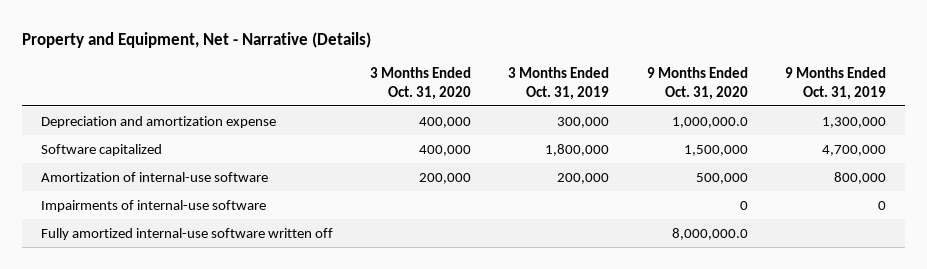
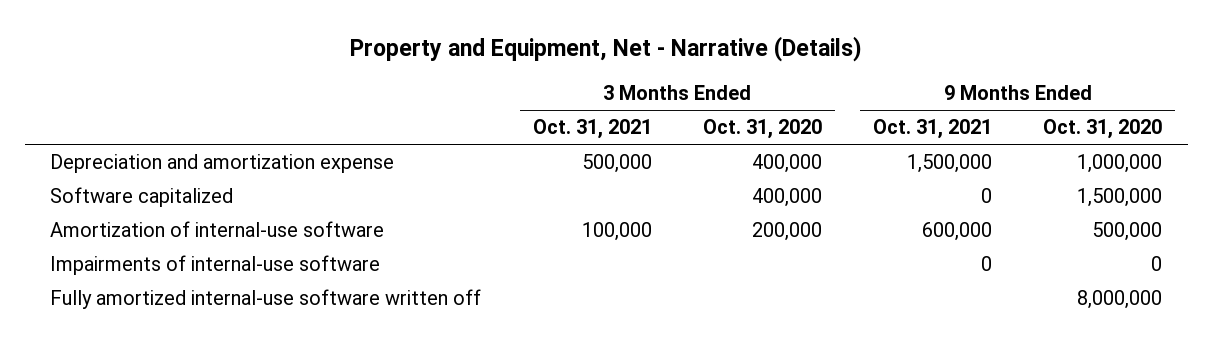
- | 3 Months Ended Oct. 31, 2020 | 3 Months Ended Oct. 31, 2019 | 9 Months Ended Oct. 31, 2020 | 9 Months Ended Oct. 31, 2019
+ | 3 Months Ended Oct. 31, 2021 | 3 Months Ended Oct. 31, 2020 | 9 Months Ended Oct. 31, 2021 | 9 Months Ended Oct. 31, 2020
- Depreciation and amortization expense | 400,000 | 300,000 | 1,000,000.0 | 1,300,000
+ Depreciation and amortization expense | 500,000 | 400,000 | 1,500,000 | 1,000,000
- Fully amortized internal-use software written off | | | 8,000,000.0 |
+ Fully amortized internal-use software written off | | | | 8,000,000

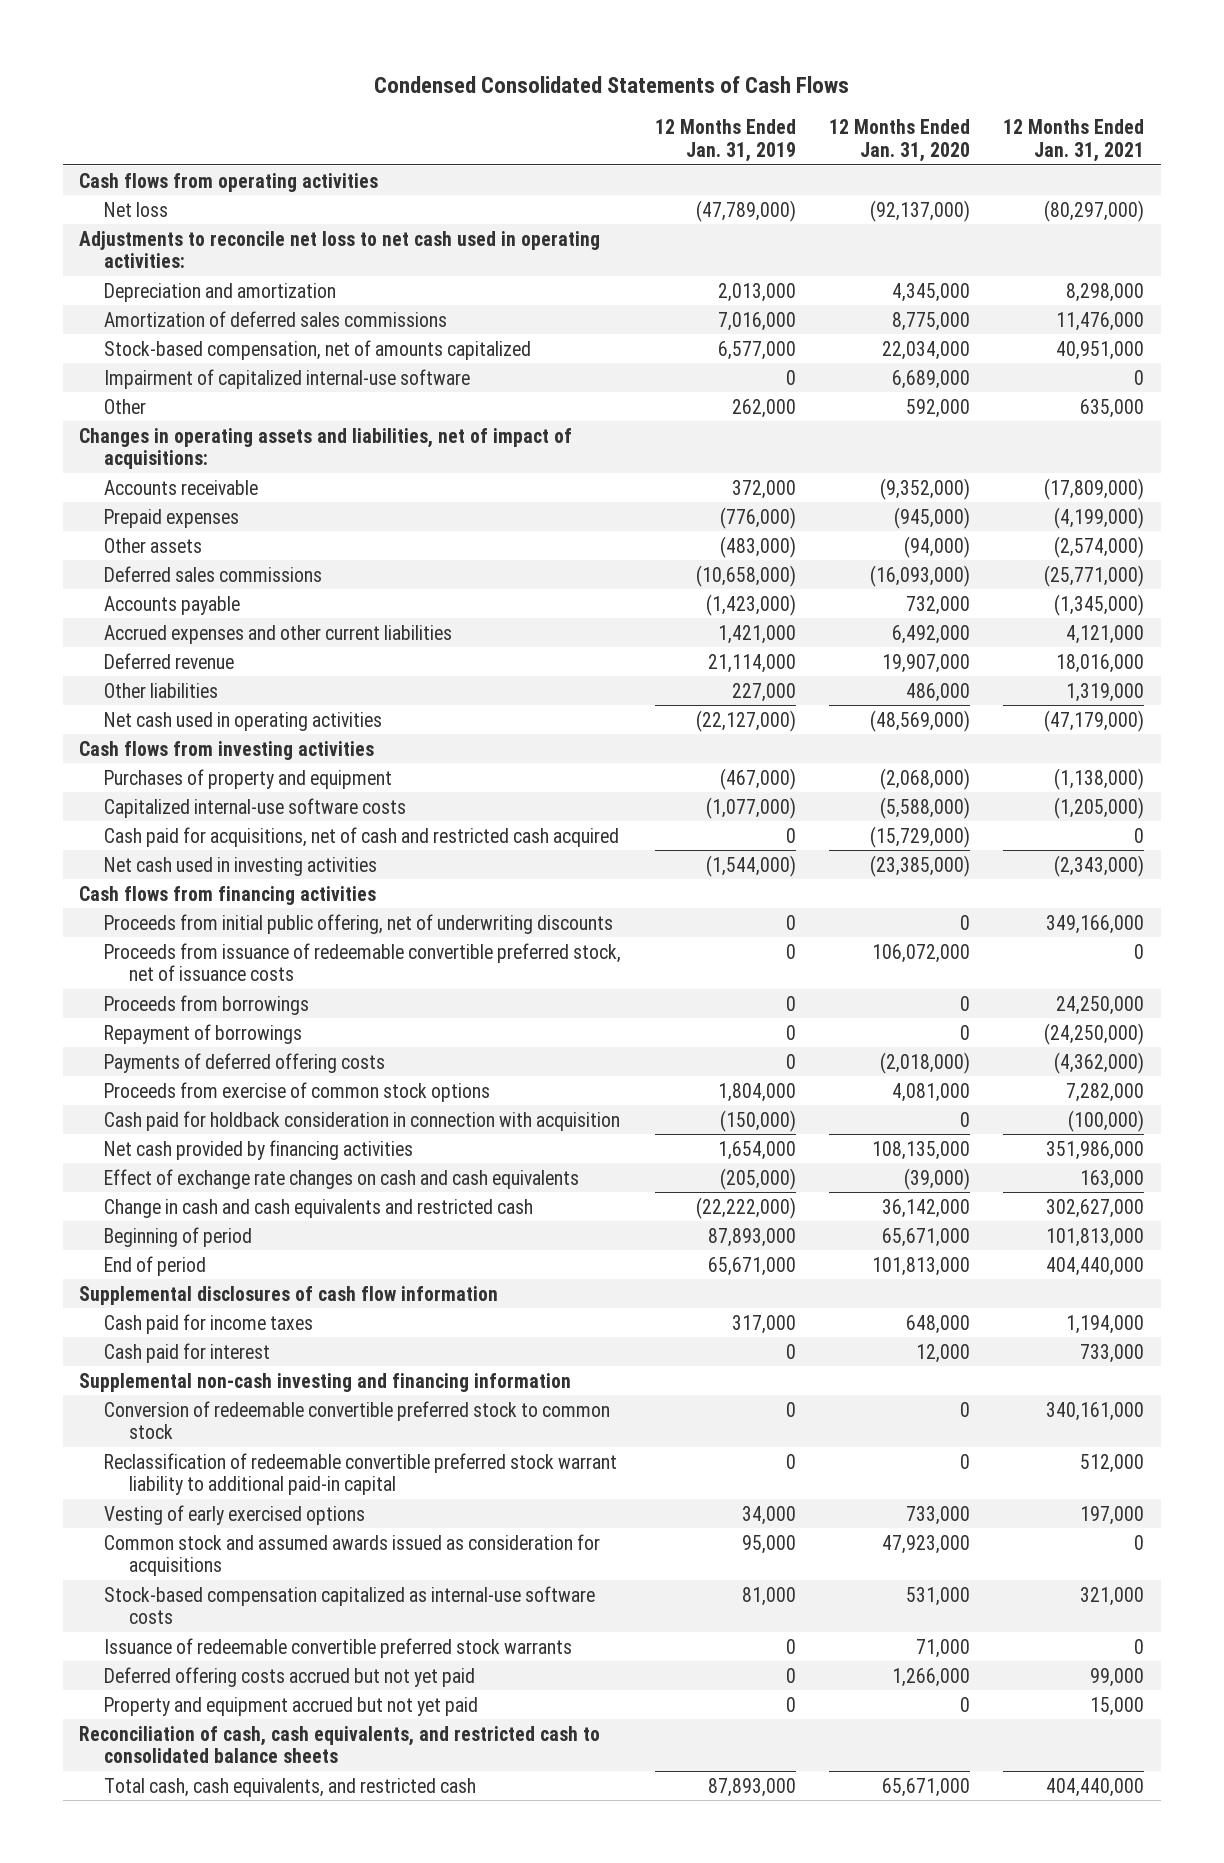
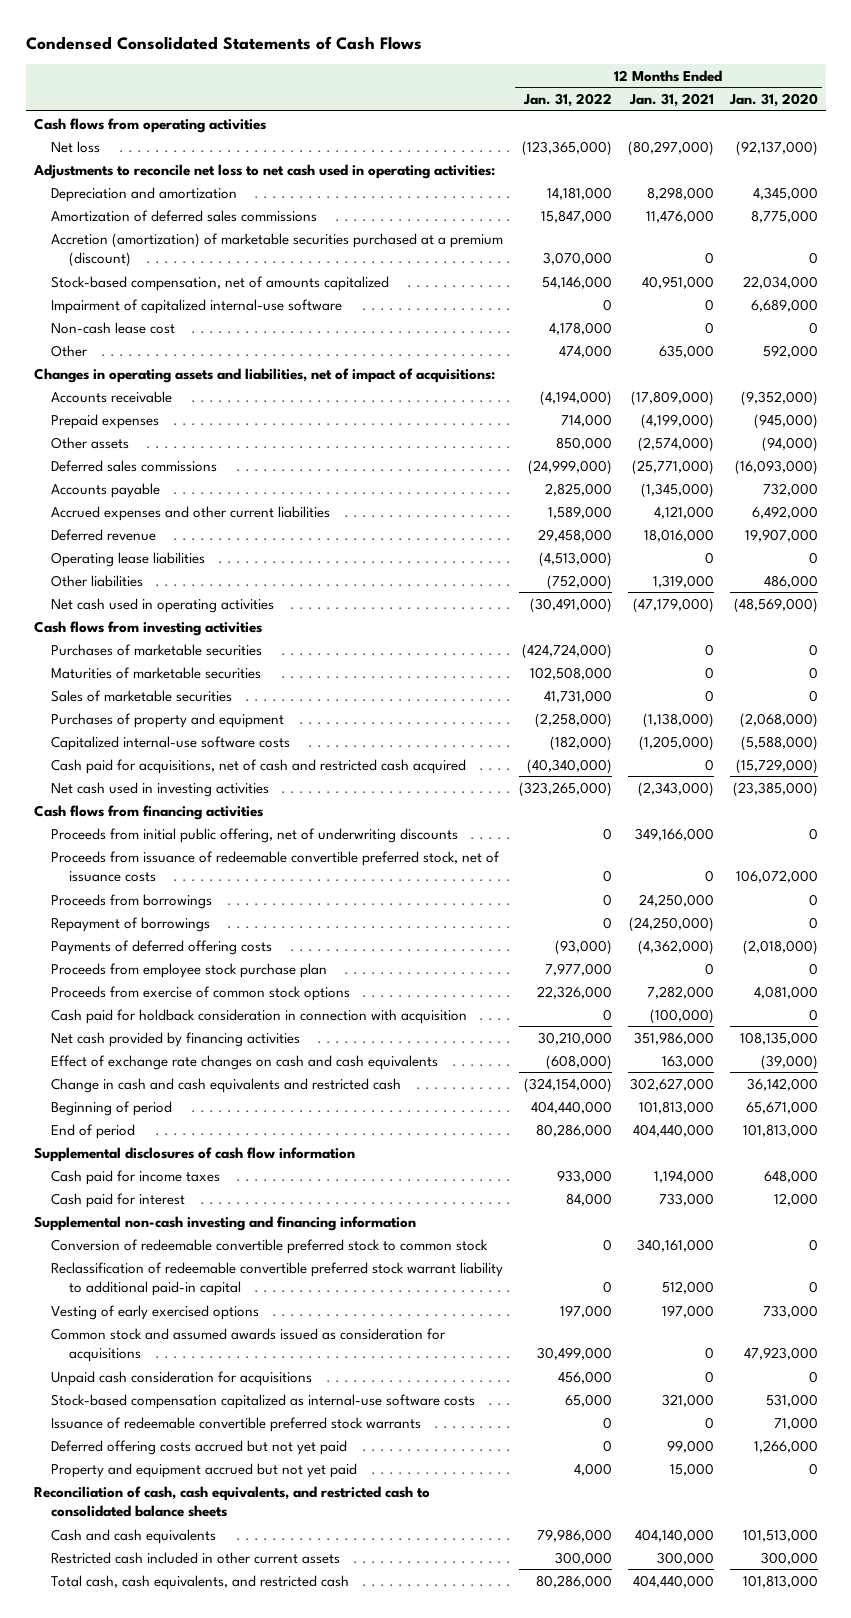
- | 12 Months Ended Jan. 31, 2019 | 12 Months Ended Jan. 31, 2020 | 12 Months Ended Jan. 31, 2021
+ | 12 Months Ended Jan. 31, 2022 | 12 Months Ended Jan. 31, 2021 | 12 Months Ended Jan. 31, 2020
+ Accretion (amortization) of marketable securities purchased at a premium (discount) | 3,070,000 | 0 | 0
+ Non-cash lease cost | 4,178,000 | 0 | 0
+ Operating lease liabilities | (4,513,000) | 0 | 0
+ Purchases of marketable securities | (424,724,000) | 0 | 0
+ Maturities of marketable securities | 102,508,000 | 0 | 0
+ Sales of marketable securities | 41,731,000 | 0 | 0
+ Proceeds from employee stock purchase plan | 7,977,000 | 0 | 0
+ Unpaid cash consideration for acquisitions | 456,000 | 0 | 0
- Total cash, cash equivalents, and restricted cash | 87,893,000 | 65,671,000 | 404,440,000
+ Cash and cash equivalents | 79,986,000 | 404,140,000 | 101,513,000
+ Restricted cash included in other current assets | 300,000 | 300,000 | 300,000
+ Total cash, cash equivalents, and restricted cash | 80,286,000 | 404,440,000 | 101,813,000

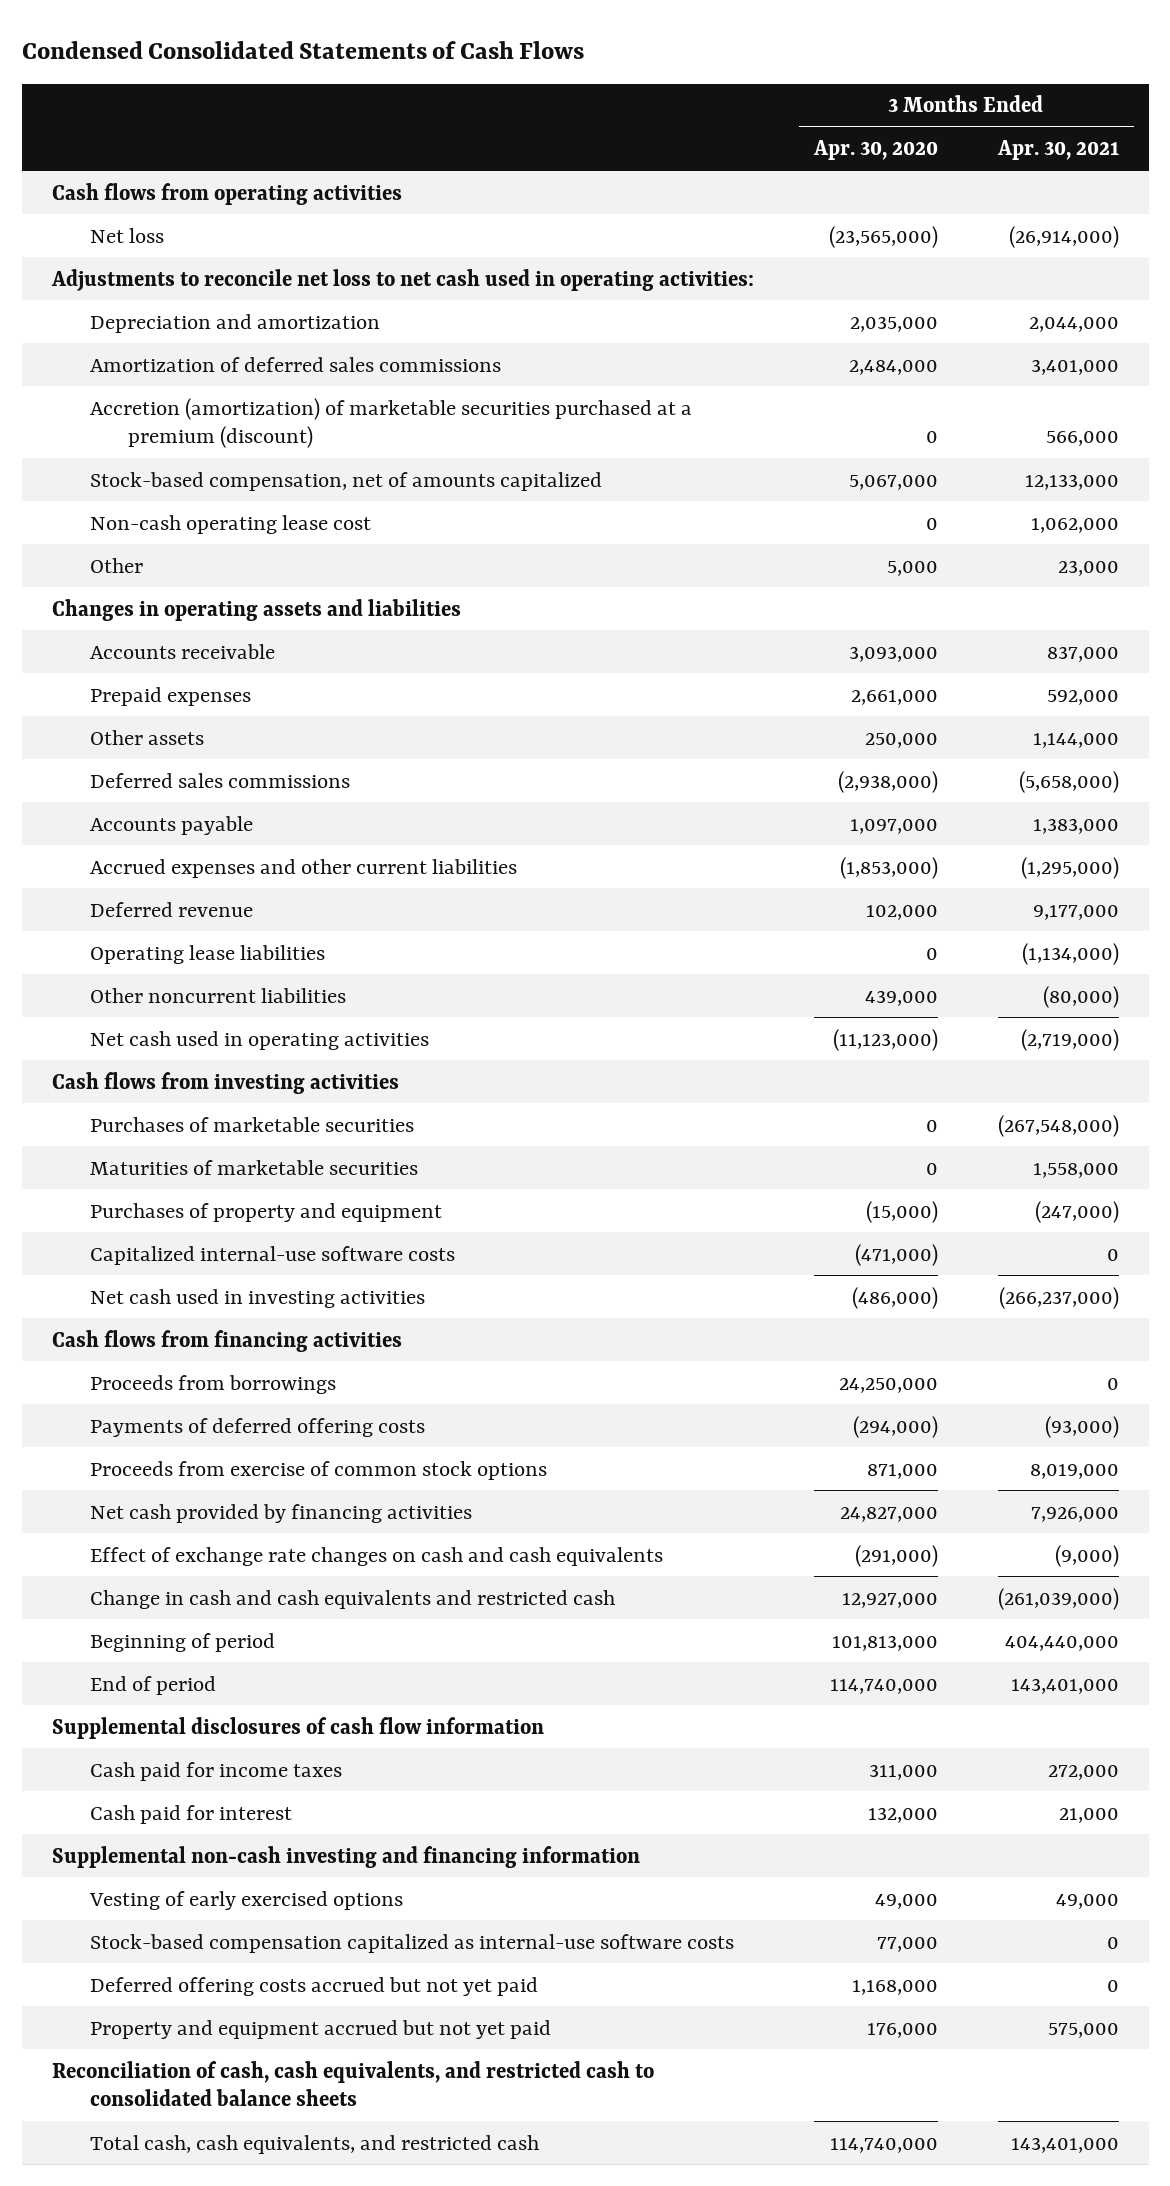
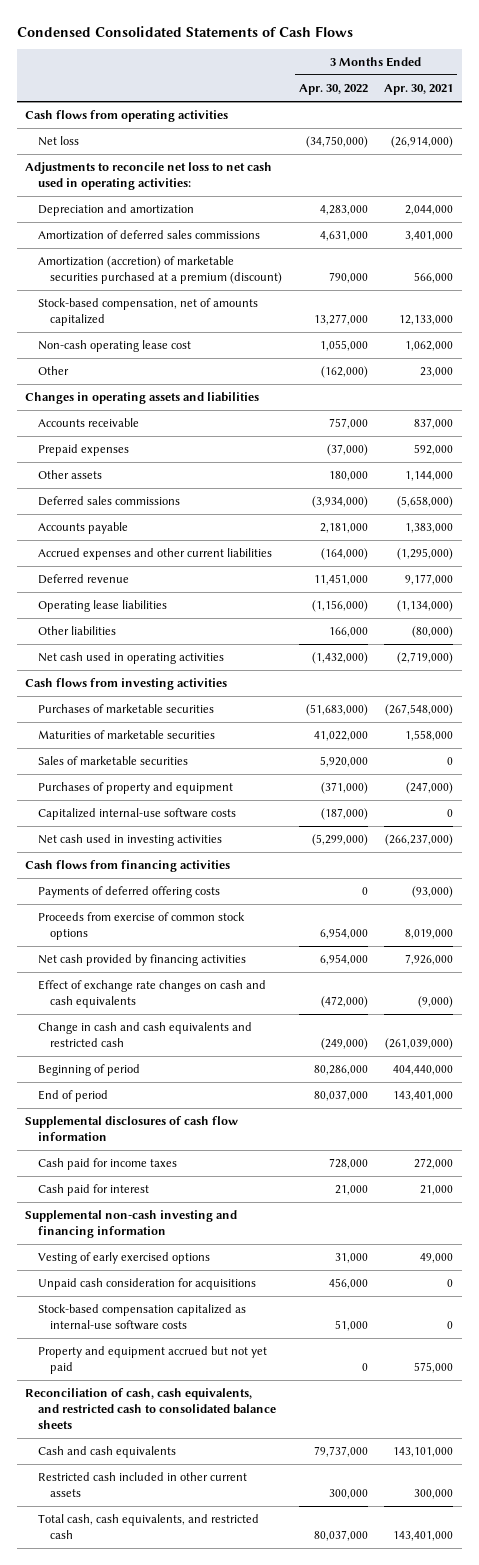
- | 3 Months Ended Apr. 30, 2020 | 3 Months Ended Apr. 30, 2021
+ | 3 Months Ended Apr. 30, 2022 | 3 Months Ended Apr. 30, 2021
- Accretion (amortization) of marketable securities purchased at a premium (discount) | 0 | 566,000
+ Amortization (accretion) of marketable securities purchased at a premium (discount) | 790,000 | 566,000
- Other noncurrent liabilities | 439,000 | (80,000)
+ Other liabilities | 166,000 | (80,000)
+ Sales of marketable securities | 5,920,000 | 0
- Proceeds from borrowings | 24,250,000 | 0
+ Unpaid cash consideration for acquisitions | 456,000 | 0
- Deferred offering costs accrued but not yet paid | 1,168,000 | 0
+ Cash and cash equivalents | 79,737,000 | 143,101,000
+ Restricted cash included in other current assets | 300,000 | 300,000

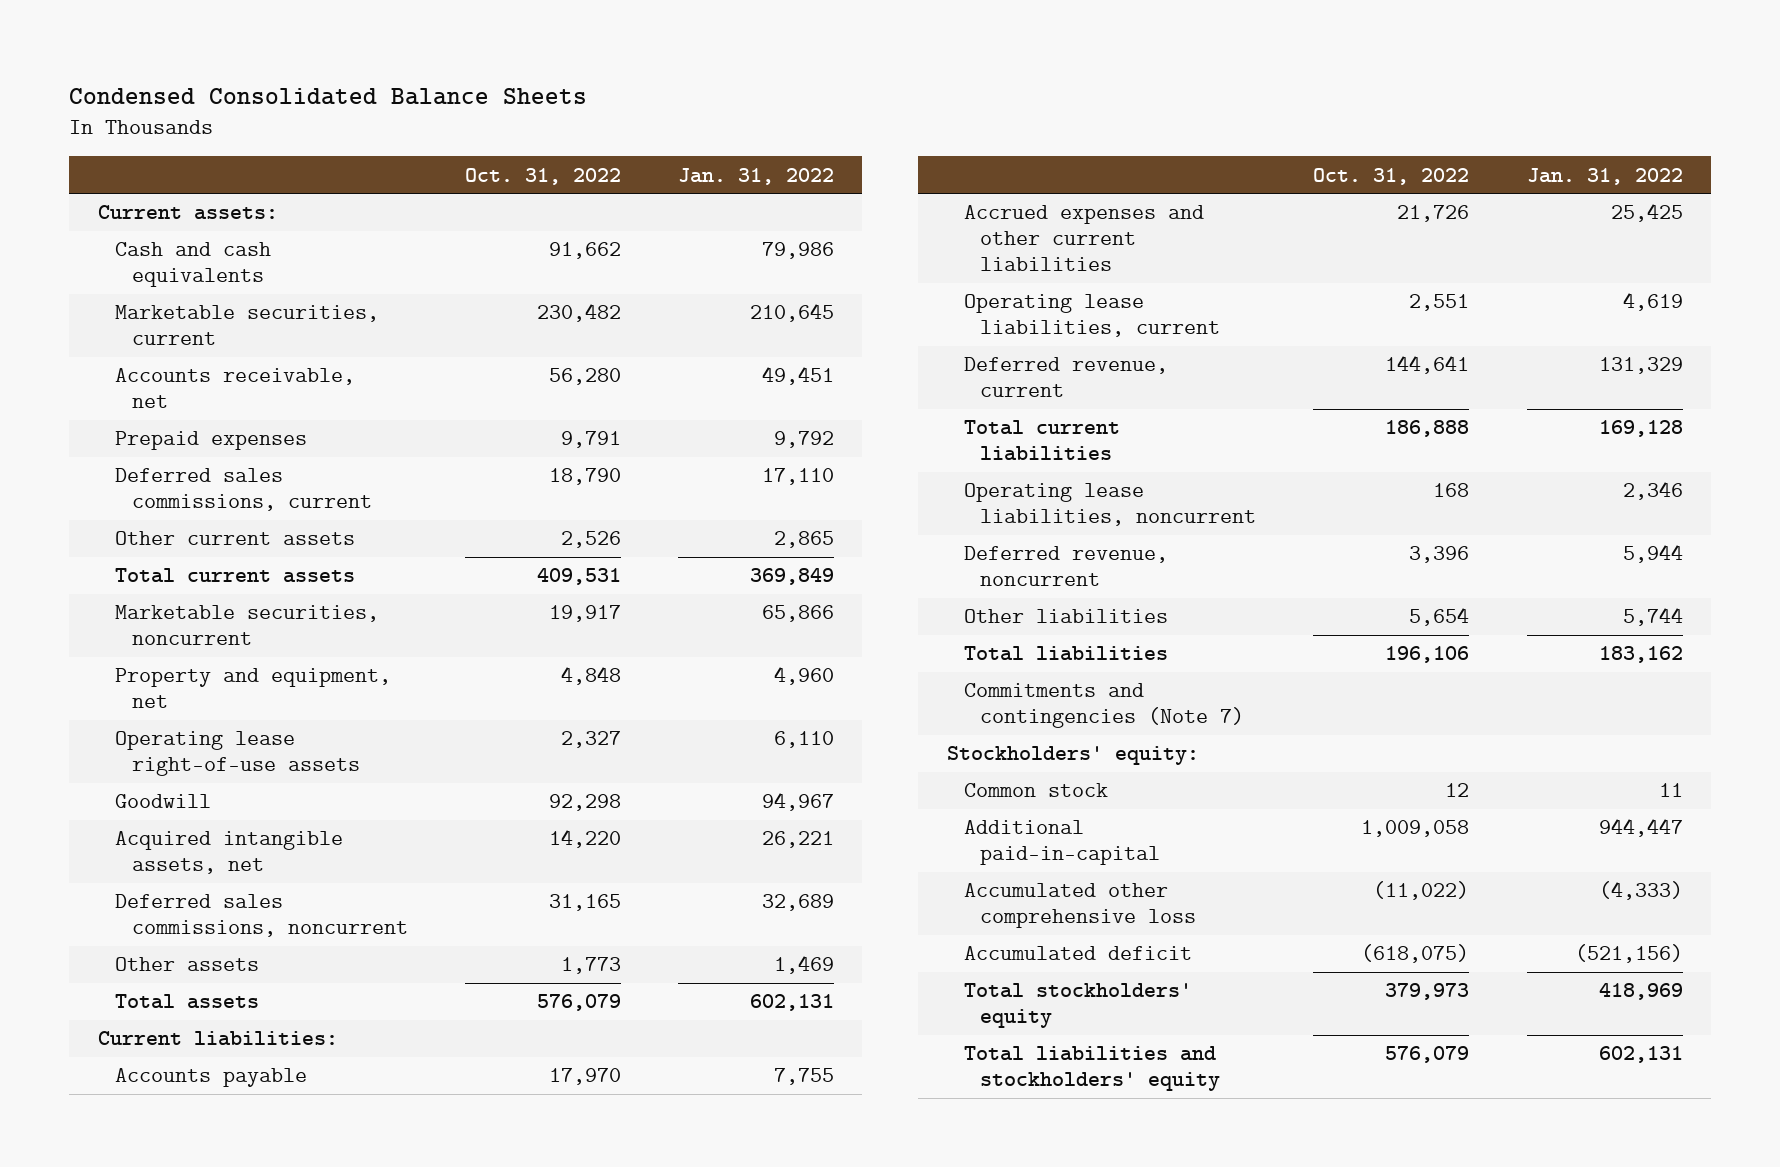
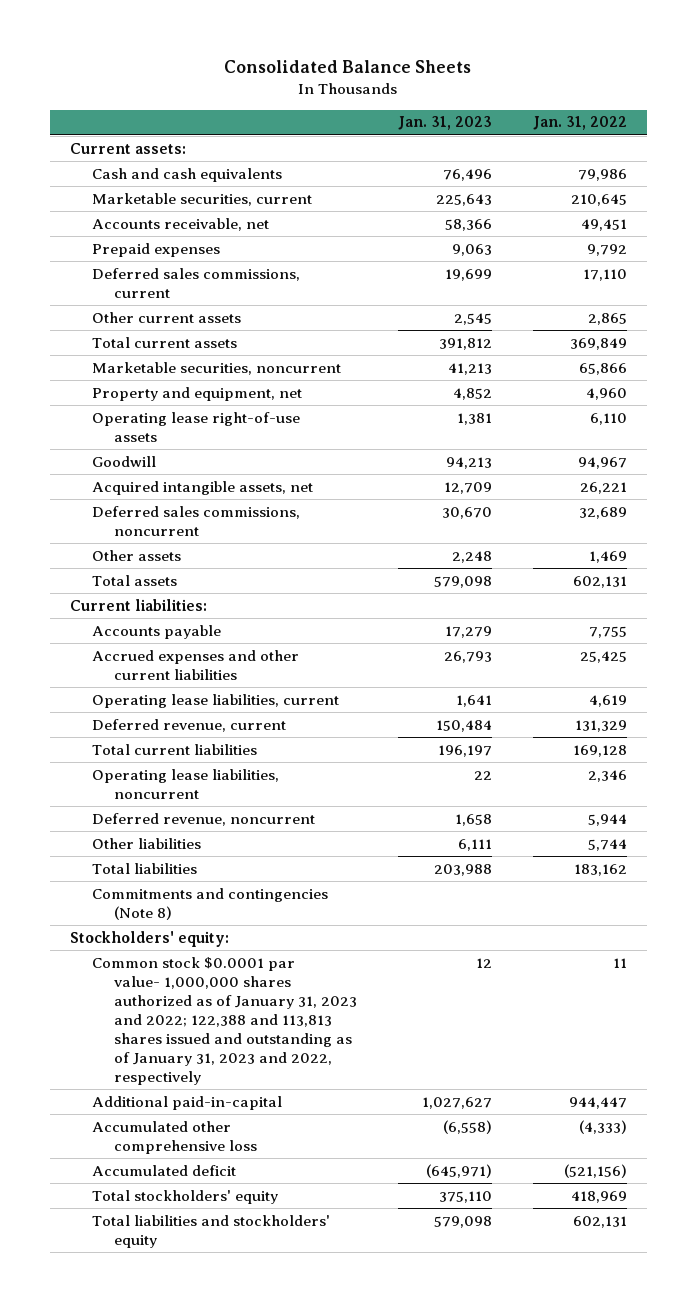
- Condensed Consolidated Balance Sheets
+ Consolidated Balance Sheets
- | Oct. 31, 2022 | Jan. 31, 2022
+ | Jan. 31, 2023 | Jan. 31, 2022
- Commitments and contingencies (Note 7)
+ Commitments and contingencies (Note 8)
- Common stock | 12 | 11
+ Common stock $0.0001 par value- 1,000,000 shares authorized as of January 31, 2023 and 2022; 122,388 and 113,813 shares issued and outstanding as of January 31, 2023 and 2022, respectively | 12 | 11

